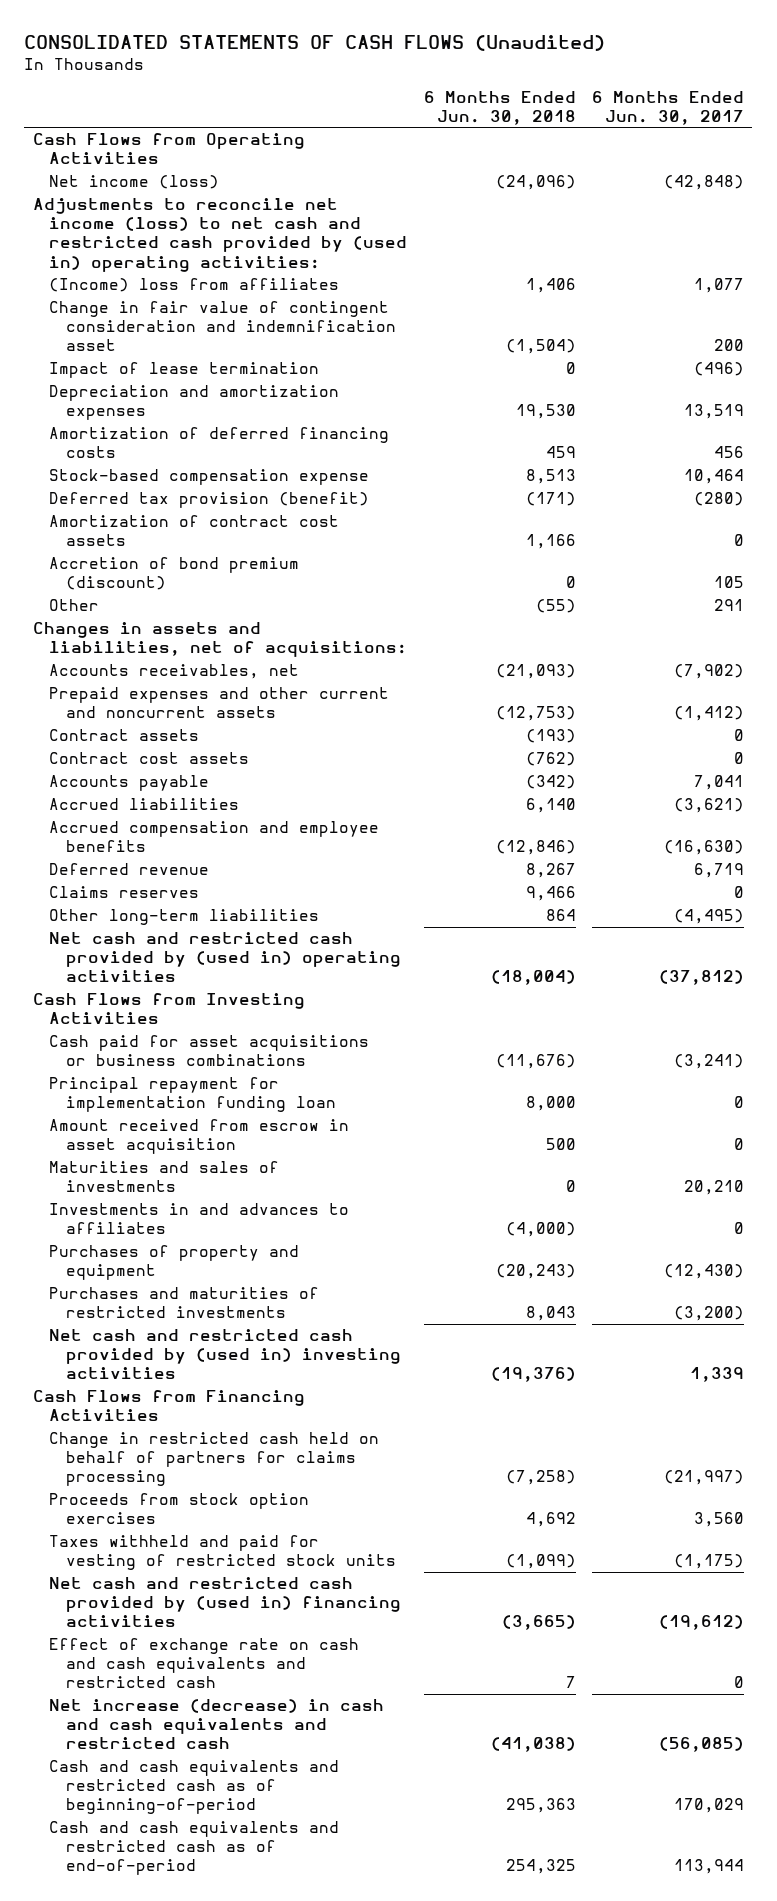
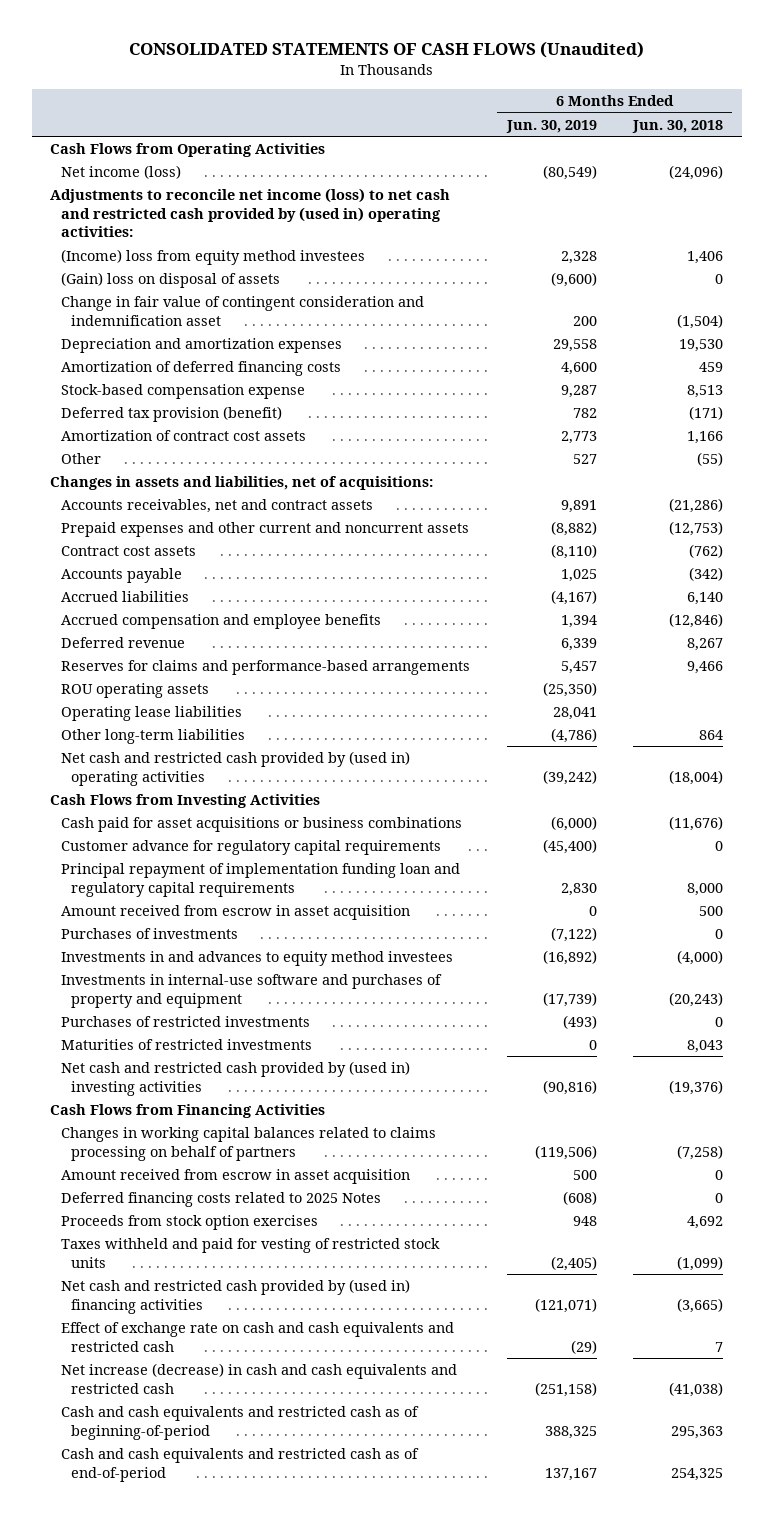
- | 6 Months Ended Jun. 30, 2018 | 6 Months Ended Jun. 30, 2017
+ | 6 Months Ended Jun. 30, 2019 | 6 Months Ended Jun. 30, 2018
- (Income) loss from affiliates | 1,406 | 1,077
+ (Income) loss from equity method investees | 2,328 | 1,406
+ (Gain) loss on disposal of assets | (9,600) | 0
- Impact of lease termination | 0 | (496)
- Accretion of bond premium (discount) | 0 | 105
- Accounts receivables, net | (21,093) | (7,902)
+ Accounts receivables, net and contract assets | 9,891 | (21,286)
- Contract assets | (193) | 0
- Claims reserves | 9,466 | 0
+ Reserves for claims and performance-based arrangements | 5,457 | 9,466
+ ROU operating assets | (25,350) |
+ Operating lease liabilities | 28,041 |
- Principal repayment for implementation funding loan | 8,000 | 0
+ Customer advance for regulatory capital requirements | (45,400) | 0
+ Principal repayment of implementation funding loan and regulatory capital requirements | 2,830 | 8,000
- Maturities and sales of investments | 0 | 20,210
- Investments in and advances to affiliates | (4,000) | 0
- Purchases of property and equipment | (20,243) | (12,430)
- Purchases and maturities of restricted investments | 8,043 | (3,200)
+ Purchases of investments | (7,122) | 0
+ Investments in and advances to equity method investees | (16,892) | (4,000)
+ Investments in internal-use software and purchases of property and equipment | (17,739) | (20,243)
+ Purchases of restricted investments | (493) | 0
+ Maturities of restricted investments | 0 | 8,043
- Change in restricted cash held on behalf of partners for claims processing | (7,258) | (21,997)
+ Changes in working capital balances related to claims processing on behalf of partners | (119,506) | (7,258)
+ Amount received from escrow in asset acquisition | 500 | 0
+ Deferred financing costs related to 2025 Notes | (608) | 0

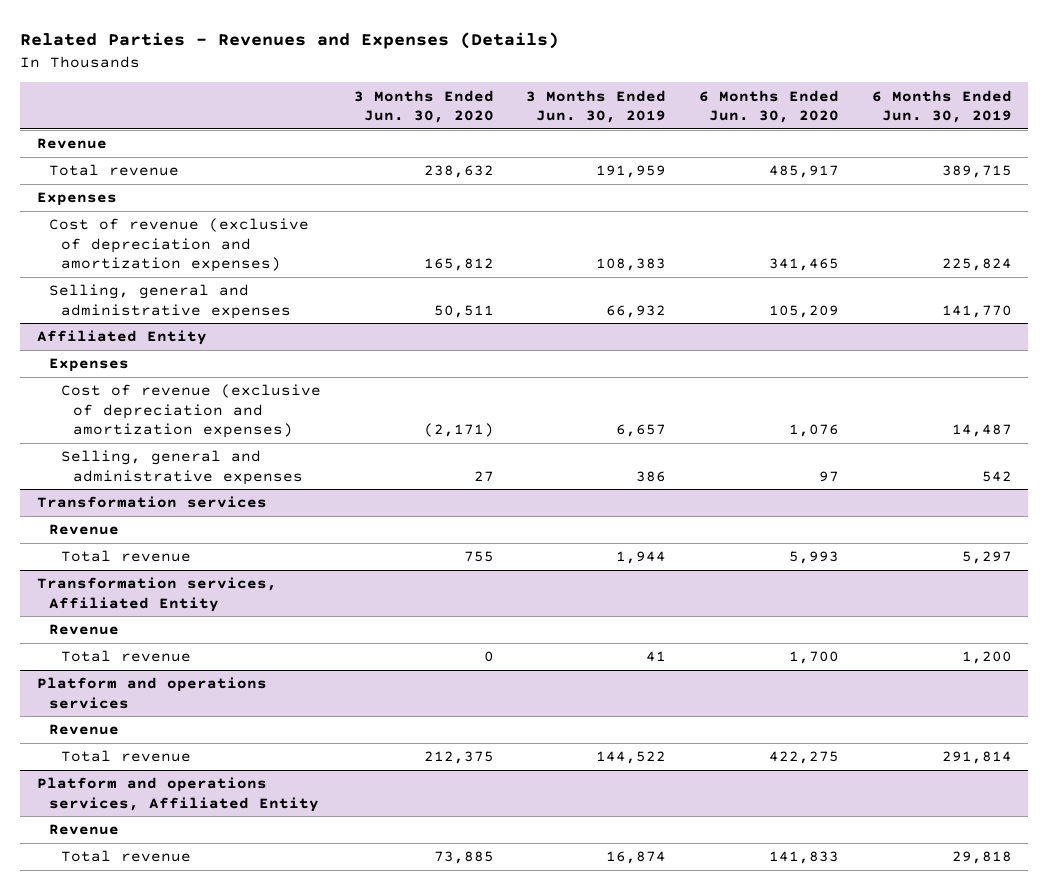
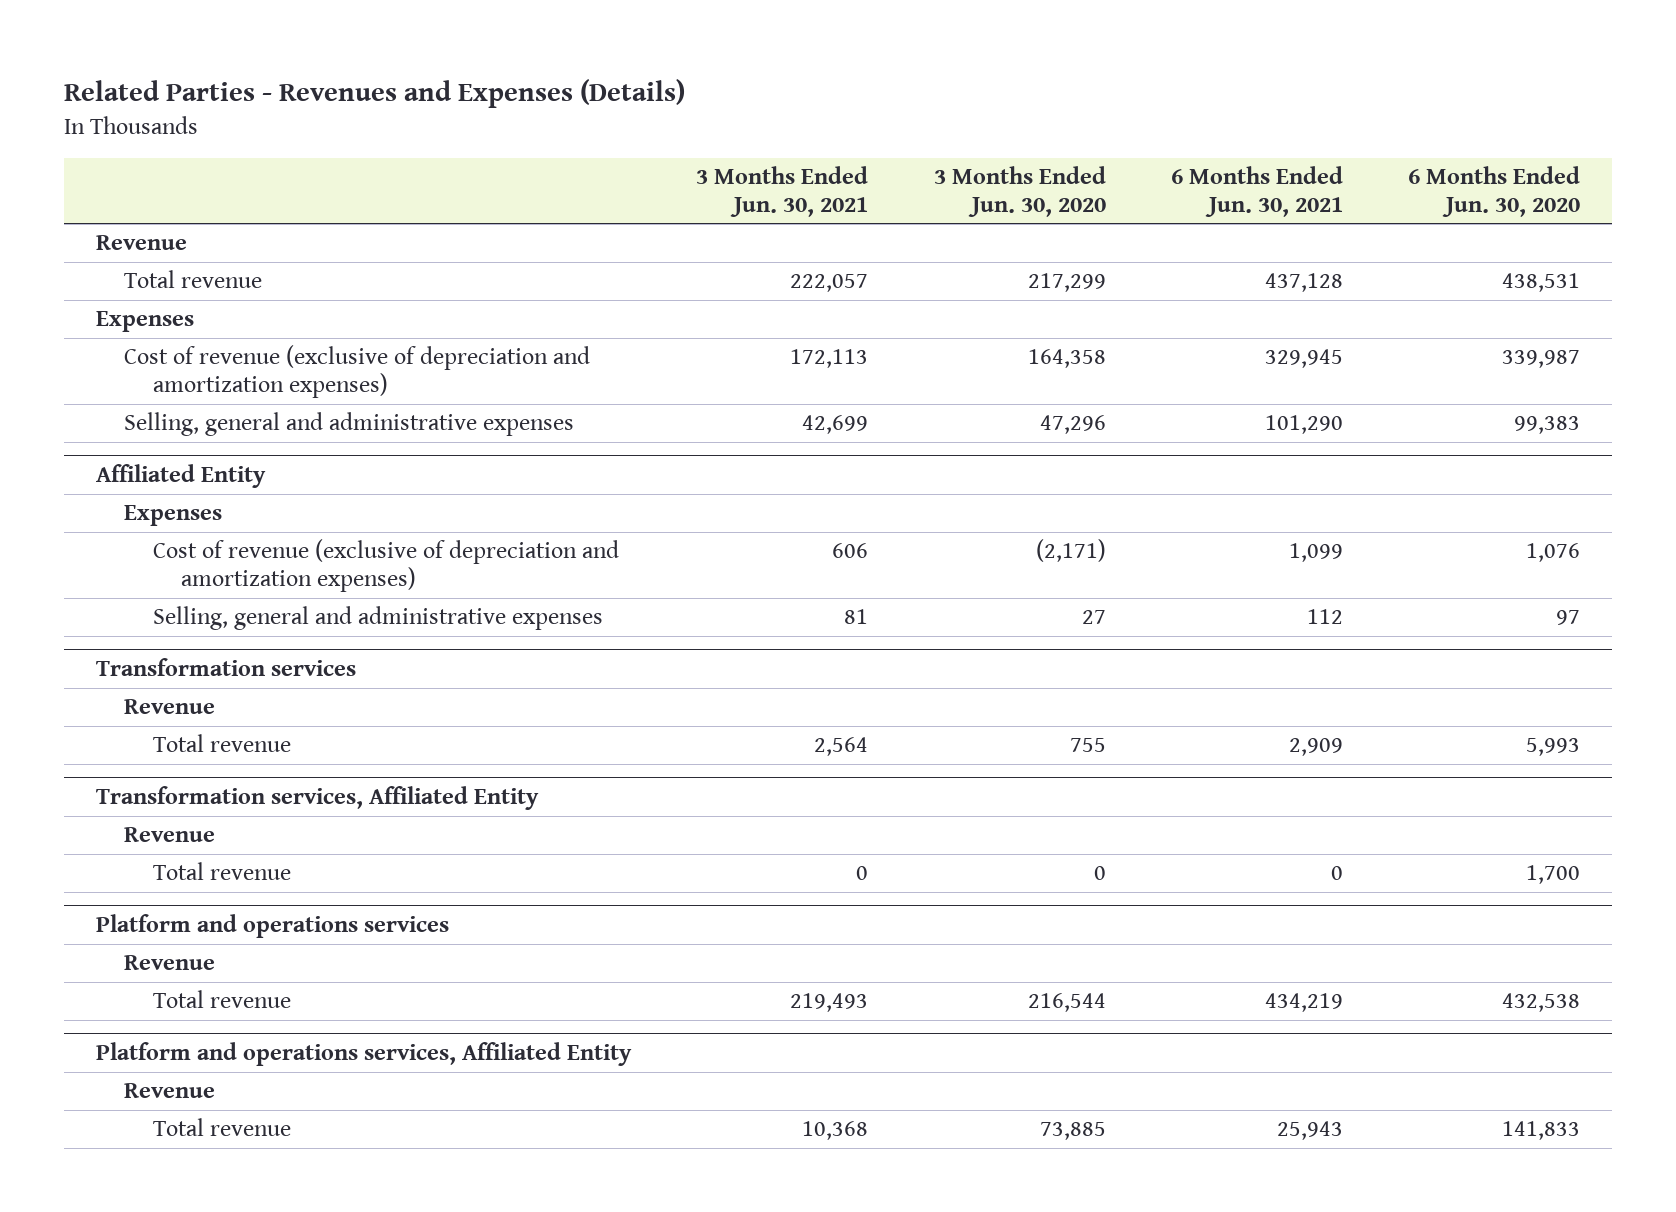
- | 3 Months Ended Jun. 30, 2020 | 3 Months Ended Jun. 30, 2019 | 6 Months Ended Jun. 30, 2020 | 6 Months Ended Jun. 30, 2019
+ | 3 Months Ended Jun. 30, 2021 | 3 Months Ended Jun. 30, 2020 | 6 Months Ended Jun. 30, 2021 | 6 Months Ended Jun. 30, 2020
- Total revenue | 238,632 | 191,959 | 485,917 | 389,715
+ Total revenue | 222,057 | 217,299 | 437,128 | 438,531
- Cost of revenue (exclusive of depreciation and amortization expenses) | 165,812 | 108,383 | 341,465 | 225,824
- Selling, general and administrative expenses | 50,511 | 66,932 | 105,209 | 141,770
+ Cost of revenue (exclusive of depreciation and amortization expenses) | 172,113 | 164,358 | 329,945 | 339,987
+ Selling, general and administrative expenses | 42,699 | 47,296 | 101,290 | 99,383
@ Platform and operations services
- Total revenue | 212,375 | 144,522 | 422,275 | 291,814
+ Total revenue | 219,493 | 216,544 | 434,219 | 432,538

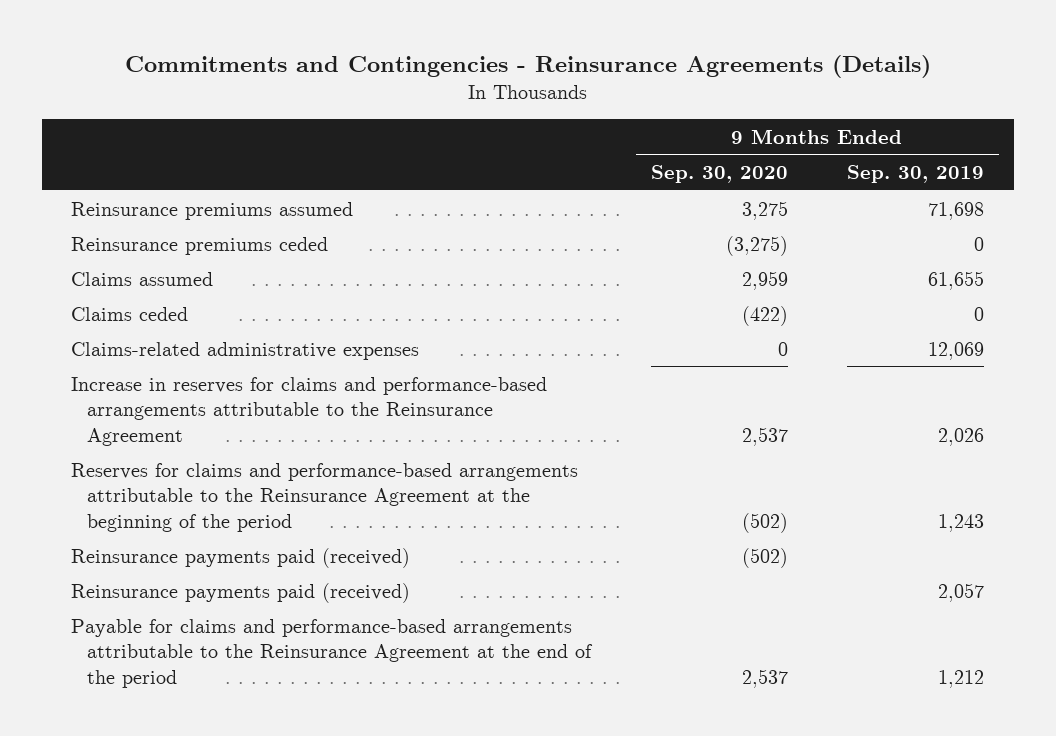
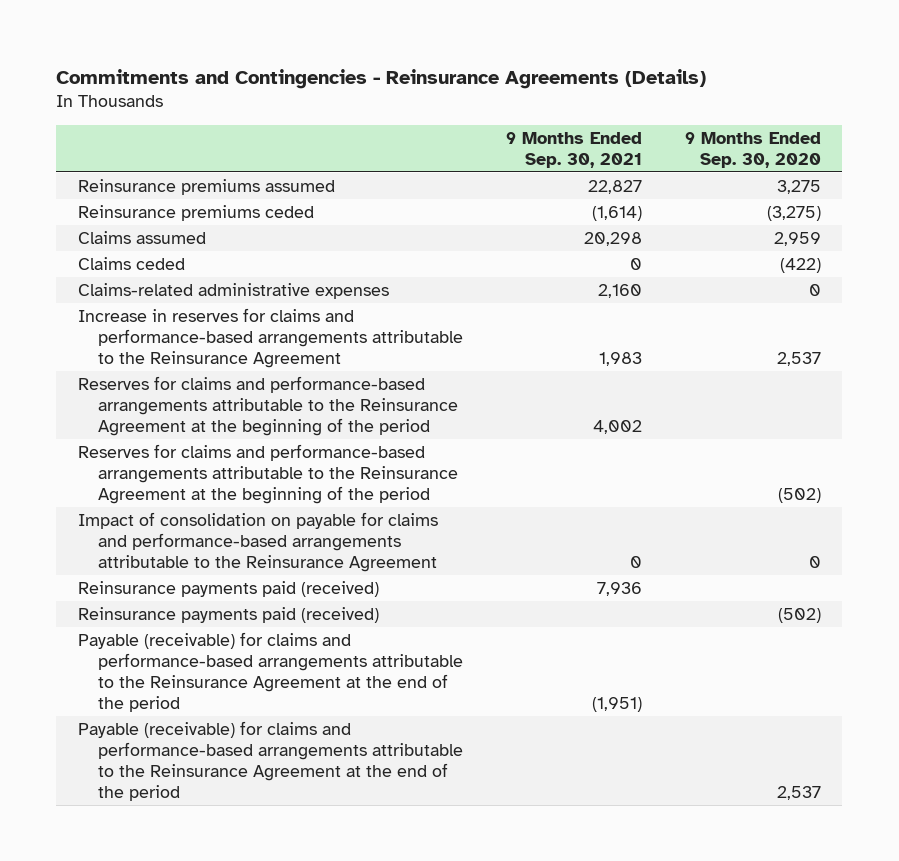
- | 9 Months Ended Sep. 30, 2020 | 9 Months Ended Sep. 30, 2019
+ | 9 Months Ended Sep. 30, 2021 | 9 Months Ended Sep. 30, 2020
+ Reserves for claims and performance-based arrangements attributable to the Reinsurance Agreement at the beginning of the period | 4,002 |
+ Impact of consolidation on payable for claims and performance-based arrangements attributable to the Reinsurance Agreement | 0 | 0
- Payable for claims and performance-based arrangements attributable to the Reinsurance Agreement at the end of the period | 2,537 | 1,212
moved down: Reinsurance payments paid (received) | | (502)
+ Payable (receivable) for claims and performance-based arrangements attributable to the Reinsurance Agreement at the end of the period | (1,951) |
+ Payable (receivable) for claims and performance-based arrangements attributable to the Reinsurance Agreement at the end of the period | | 2,537

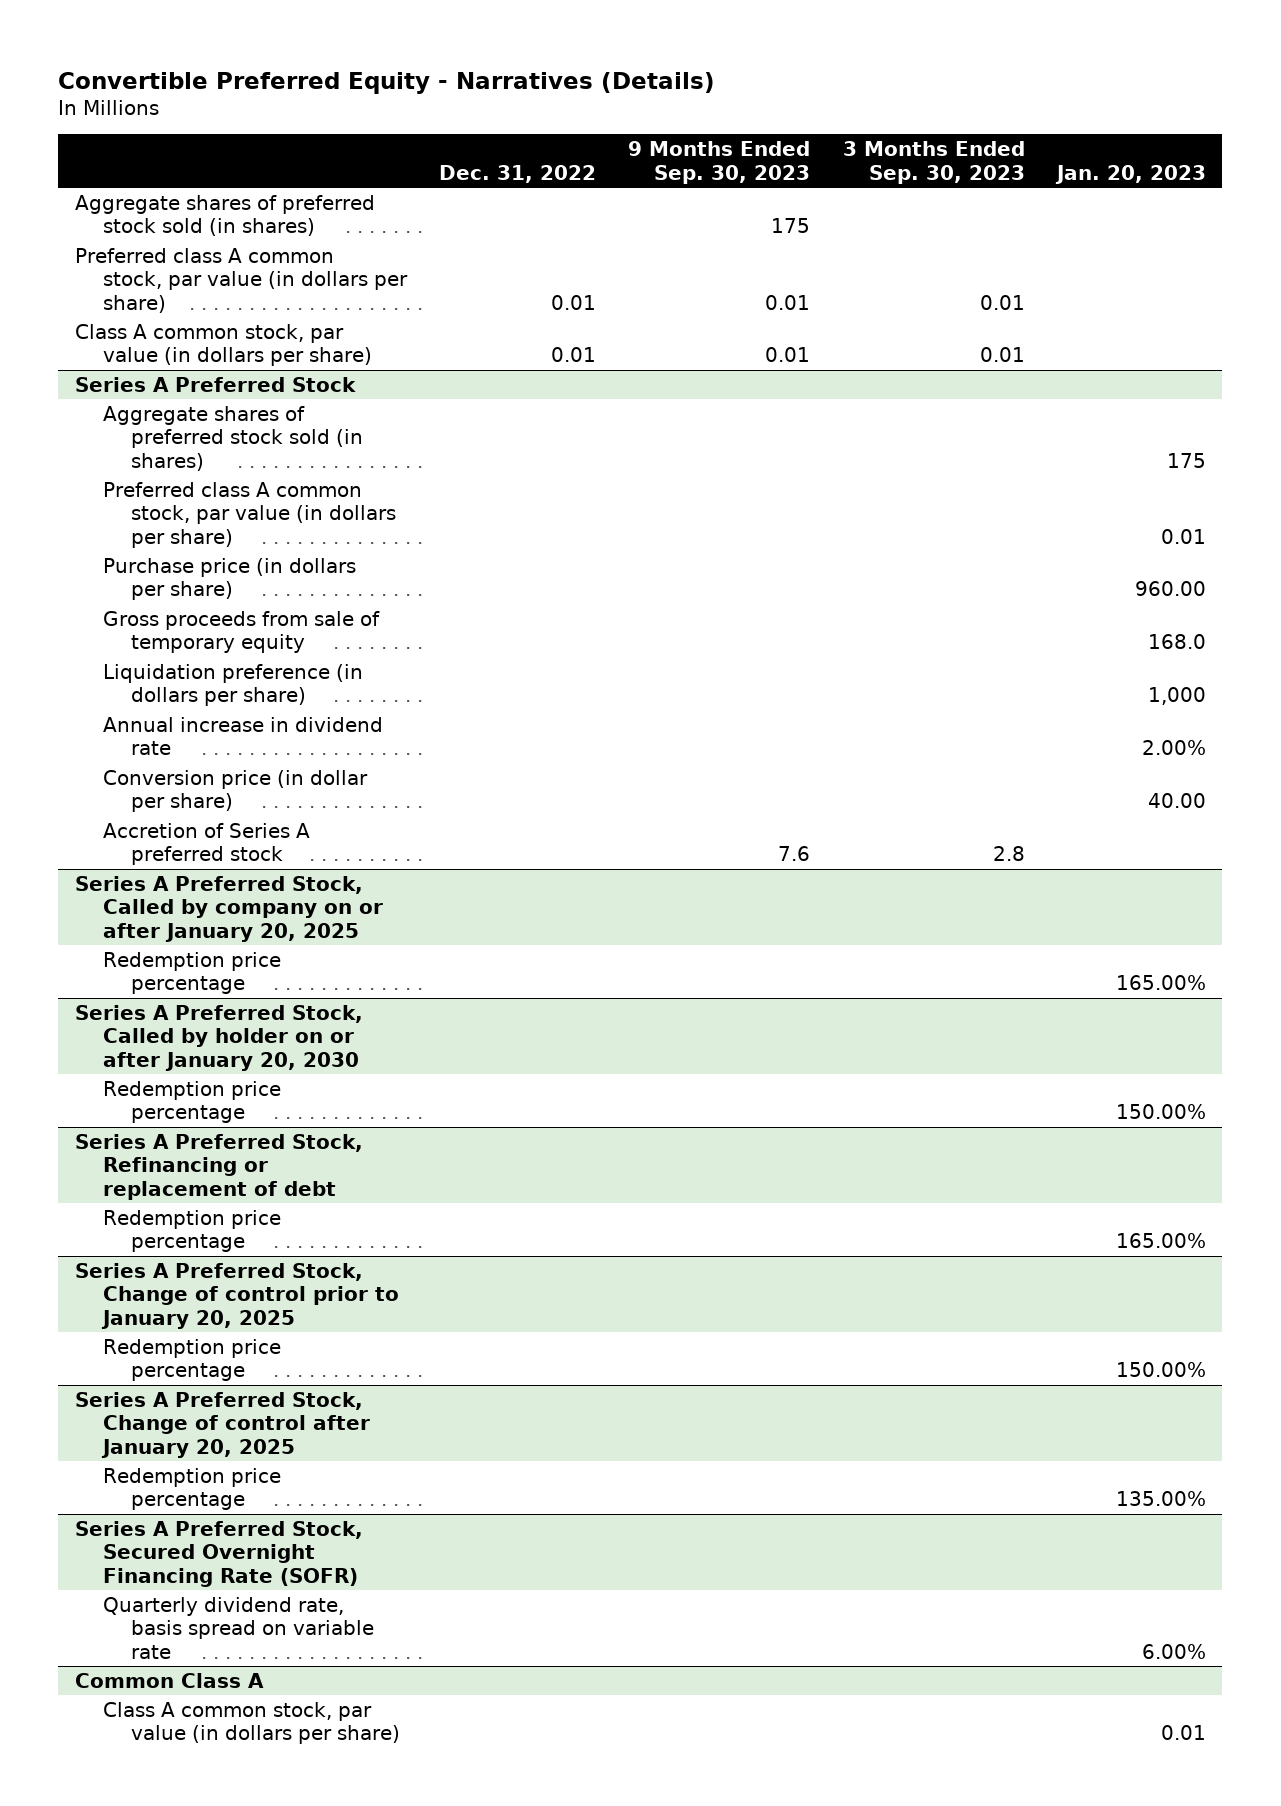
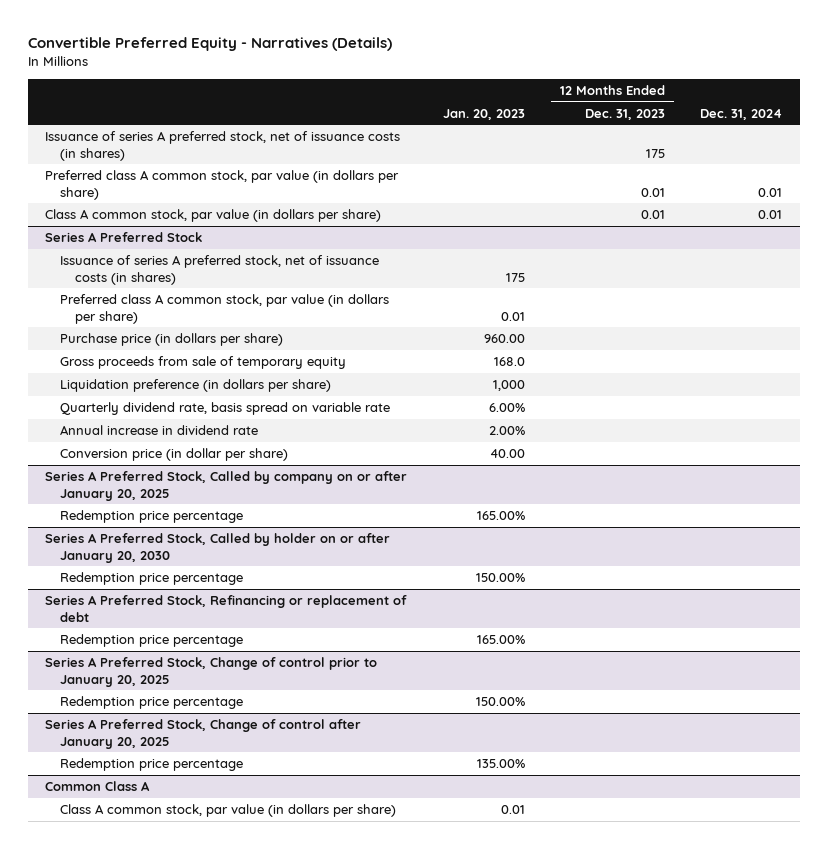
- | Dec. 31, 2022 | 9 Months Ended Sep. 30, 2023 | 3 Months Ended Sep. 30, 2023 | Jan. 20, 2023
+ | Jan. 20, 2023 | 12 Months Ended Dec. 31, 2023 | Dec. 31, 2024
- Aggregate shares of preferred stock sold (in shares) | | 175 | |
+ Issuance of series A preferred stock, net of issuance costs (in shares) | | 175 |
@ Series A Preferred Stock
- Aggregate shares of preferred stock sold (in shares) | | | | 175
+ Issuance of series A preferred stock, net of issuance costs (in shares) | 175 | |
+ Quarterly dividend rate, basis spread on variable rate | 6.00% | |
- Accretion of Series A preferred stock | | 7.6 | 2.8 |
- Series A Preferred Stock, Secured Overnight Financing Rate (SOFR)
- Quarterly dividend rate, basis spread on variable rate | | | | 6.00%

